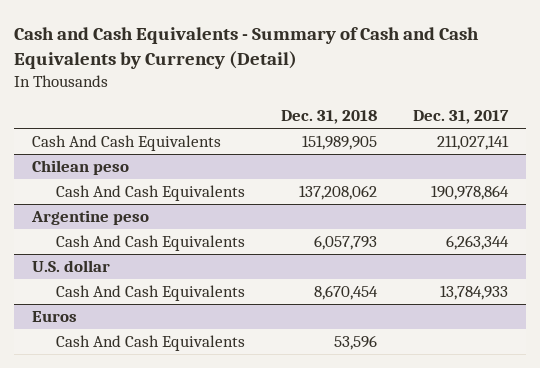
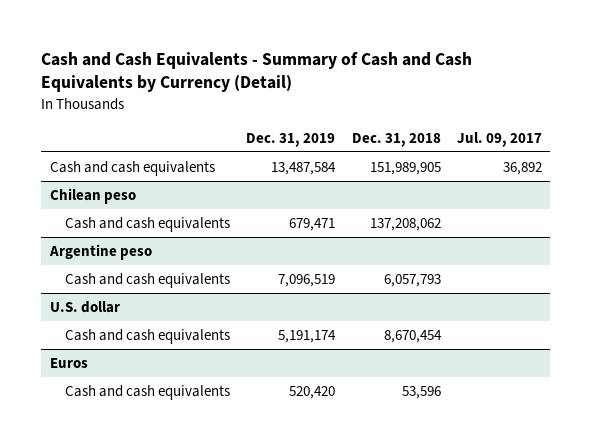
- | Dec. 31, 2018 | Dec. 31, 2017
+ | Dec. 31, 2019 | Dec. 31, 2018 | Jul. 09, 2017
- Cash And Cash Equivalents | 151,989,905 | 211,027,141
+ Cash and cash equivalents | 13,487,584 | 151,989,905 | 36,892
@ Chilean peso
- Cash And Cash Equivalents | 137,208,062 | 190,978,864
+ Cash and cash equivalents | 679,471 | 137,208,062 |
@ Argentine peso
- Cash And Cash Equivalents | 6,057,793 | 6,263,344
+ Cash and cash equivalents | 7,096,519 | 6,057,793 |
@ U.S. dollar
- Cash And Cash Equivalents | 8,670,454 | 13,784,933
+ Cash and cash equivalents | 5,191,174 | 8,670,454 |
@ Euros
- Cash And Cash Equivalents | 53,596 |
+ Cash and cash equivalents | 520,420 | 53,596 |

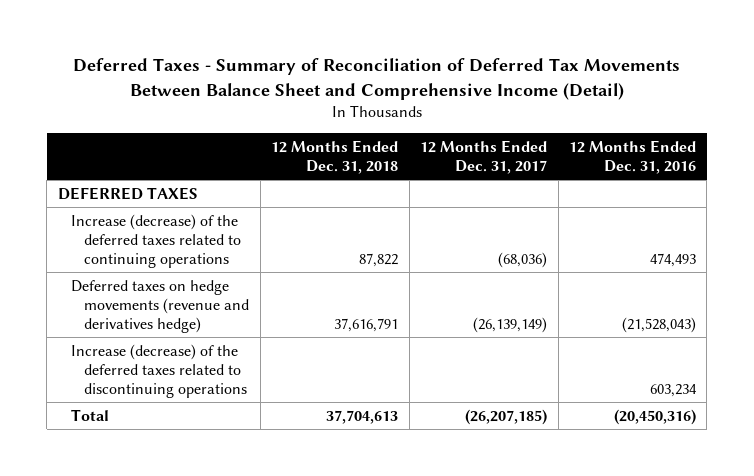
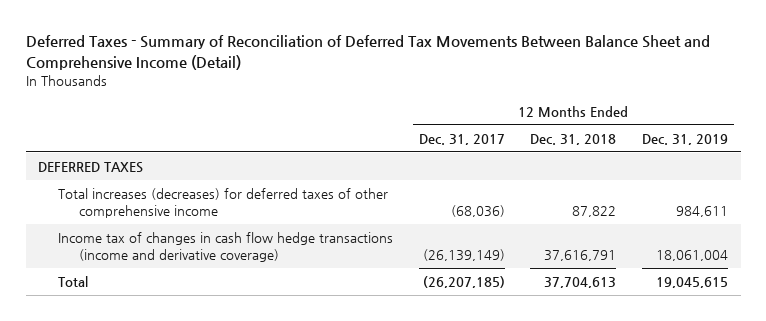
- | 12 Months Ended Dec. 31, 2018 | 12 Months Ended Dec. 31, 2017 | 12 Months Ended Dec. 31, 2016
+ | 12 Months Ended Dec. 31, 2017 | 12 Months Ended Dec. 31, 2018 | 12 Months Ended Dec. 31, 2019
- Increase (decrease) of the deferred taxes related to continuing operations | 87,822 | (68,036) | 474,493
- Deferred taxes on hedge movements (revenue and derivatives hedge) | 37,616,791 | (26,139,149) | (21,528,043)
- Increase (decrease) of the deferred taxes related to discontinuing operations | | | 603,234
+ Total increases (decreases) for deferred taxes of other comprehensive income | (68,036) | 87,822 | 984,611
+ Income tax of changes in cash flow hedge transactions (income and derivative coverage) | (26,139,149) | 37,616,791 | 18,061,004

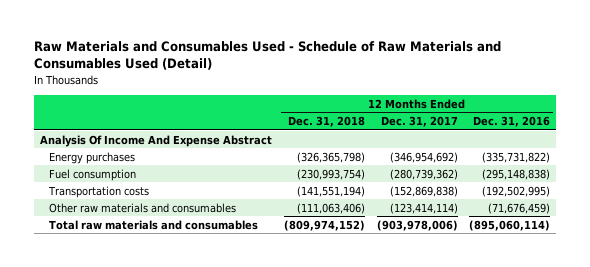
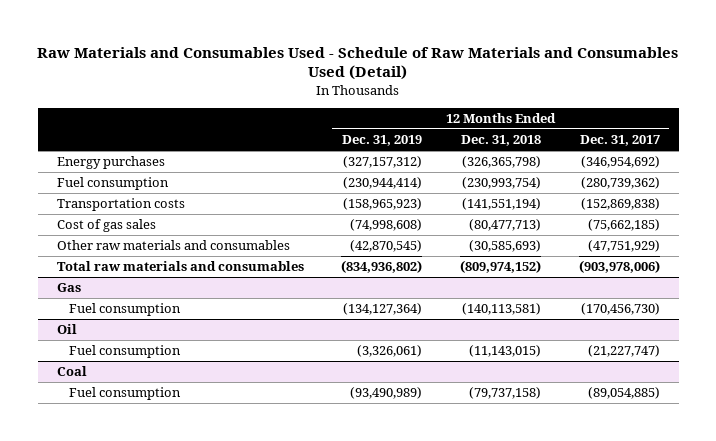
- | 12 Months Ended Dec. 31, 2018 | 12 Months Ended Dec. 31, 2017 | 12 Months Ended Dec. 31, 2016
+ | 12 Months Ended Dec. 31, 2019 | 12 Months Ended Dec. 31, 2018 | 12 Months Ended Dec. 31, 2017
- Analysis Of Income And Expense Abstract
- Other raw materials and consumables | (111,063,406) | (123,414,114) | (71,676,459)
+ Cost of gas sales | (74,998,608) | (80,477,713) | (75,662,185)
+ Other raw materials and consumables | (42,870,545) | (30,585,693) | (47,751,929)
+ Gas
+ Fuel consumption | (134,127,364) | (140,113,581) | (170,456,730)
+ Oil
+ Fuel consumption | (3,326,061) | (11,143,015) | (21,227,747)
+ Coal
+ Fuel consumption | (93,490,989) | (79,737,158) | (89,054,885)

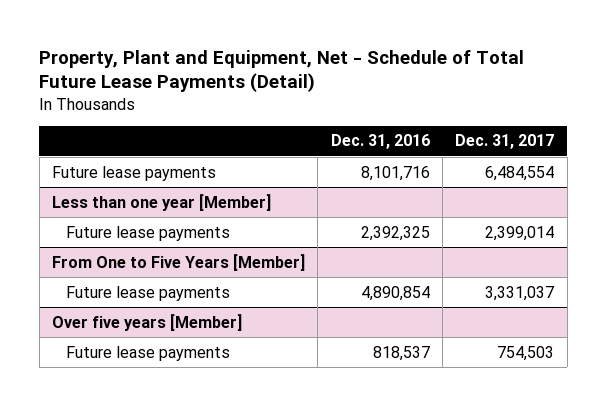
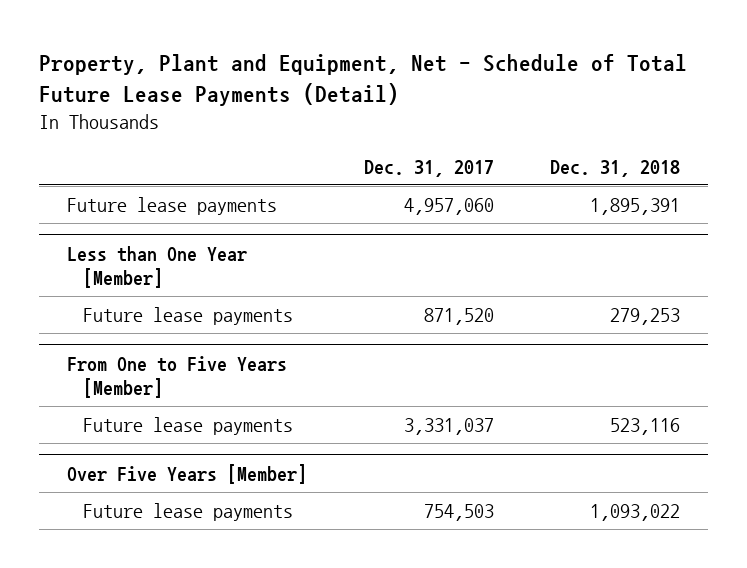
- | Dec. 31, 2016 | Dec. 31, 2017
+ | Dec. 31, 2017 | Dec. 31, 2018
- Future lease payments | 8,101,716 | 6,484,554
- Less than one year [Member]
- Future lease payments | 2,392,325 | 2,399,014
+ Future lease payments | 4,957,060 | 1,895,391
+ Less than One Year [Member]
+ Future lease payments | 871,520 | 279,253
- Over five years [Member]
+ Over Five Years [Member]

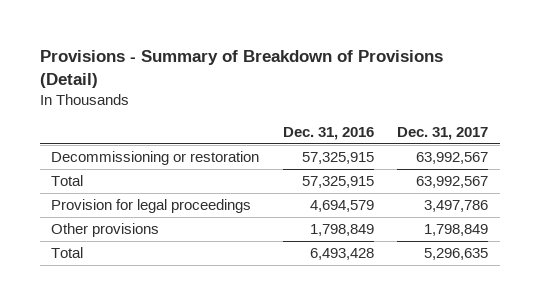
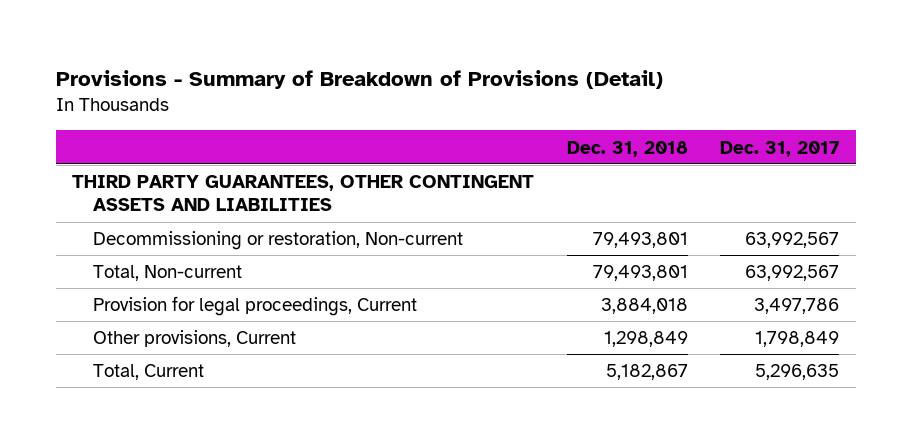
- | Dec. 31, 2016 | Dec. 31, 2017
+ | Dec. 31, 2018 | Dec. 31, 2017
- Decommissioning or restoration | 57,325,915 | 63,992,567
- Total | 57,325,915 | 63,992,567
- Provision for legal proceedings | 4,694,579 | 3,497,786
- Other provisions | 1,798,849 | 1,798,849
- Total | 6,493,428 | 5,296,635
+ THIRD PARTY GUARANTEES, OTHER CONTINGENT ASSETS AND LIABILITIES
+ Decommissioning or restoration, Non-current | 79,493,801 | 63,992,567
+ Total, Non-current | 79,493,801 | 63,992,567
+ Provision for legal proceedings, Current | 3,884,018 | 3,497,786
+ Other provisions, Current | 1,298,849 | 1,798,849
+ Total, Current | 5,182,867 | 5,296,635

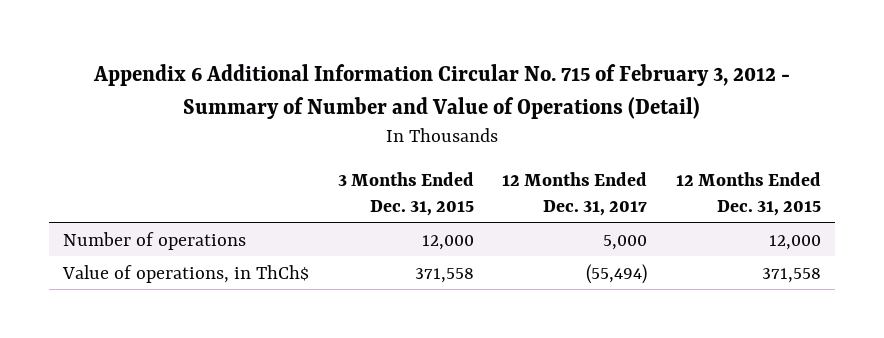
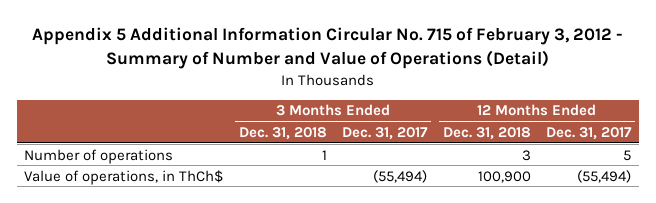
- Appendix 6 Additional Information Circular No. 715 of February 3, 2012 - Summary of Number and Value of Operations (Detail)
+ Appendix 5 Additional Information Circular No. 715 of February 3, 2012 - Summary of Number and Value of Operations (Detail)
- | 3 Months Ended Dec. 31, 2015 | 12 Months Ended Dec. 31, 2017 | 12 Months Ended Dec. 31, 2015
+ | 3 Months Ended Dec. 31, 2018 | 3 Months Ended Dec. 31, 2017 | 12 Months Ended Dec. 31, 2018 | 12 Months Ended Dec. 31, 2017
- Number of operations | 12,000 | 5,000 | 12,000
+ Number of operations | 1 | | 3 | 5

